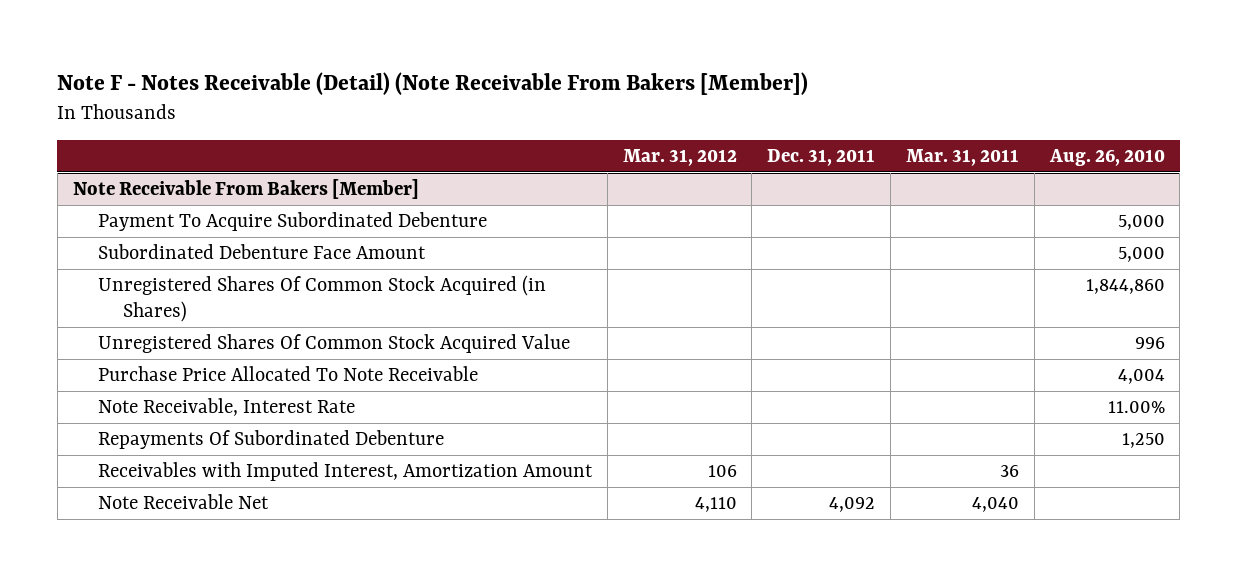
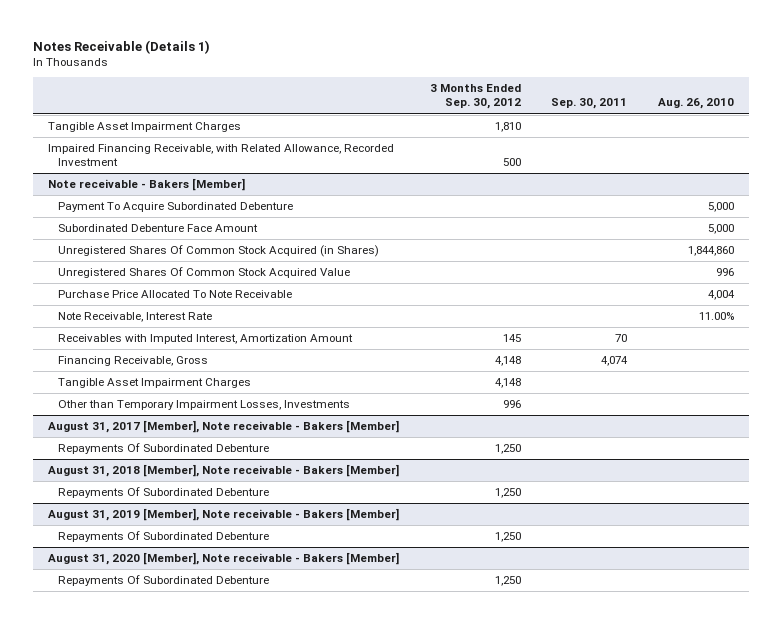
- Note F - Notes Receivable (Detail) (Note Receivable From Bakers [Member])
+ Notes Receivable (Details 1)
- | Mar. 31, 2012 | Dec. 31, 2011 | Mar. 31, 2011 | Aug. 26, 2010
+ | 3 Months Ended Sep. 30, 2012 | Sep. 30, 2011 | Aug. 26, 2010
- Note Receivable From Bakers [Member]
+ Tangible Asset Impairment Charges | 1,810 | |
+ Impaired Financing Receivable, with Related Allowance, Recorded Investment | 500 | |
+ Note receivable - Bakers [Member]
- Repayments Of Subordinated Debenture | | | | 1,250
- Note Receivable Net | 4,110 | 4,092 | 4,040 |
+ Financing Receivable, Gross | 4,148 | 4,074 |
+ Tangible Asset Impairment Charges | 4,148 | |
+ Other than Temporary Impairment Losses, Investments | 996 | |
+ August 31, 2017 [Member], Note receivable - Bakers [Member]
+ Repayments Of Subordinated Debenture | 1,250 | |
+ August 31, 2018 [Member], Note receivable - Bakers [Member]
+ Repayments Of Subordinated Debenture | 1,250 | |
+ August 31, 2019 [Member], Note receivable - Bakers [Member]
+ Repayments Of Subordinated Debenture | 1,250 | |
+ August 31, 2020 [Member], Note receivable - Bakers [Member]
+ Repayments Of Subordinated Debenture | 1,250 | |

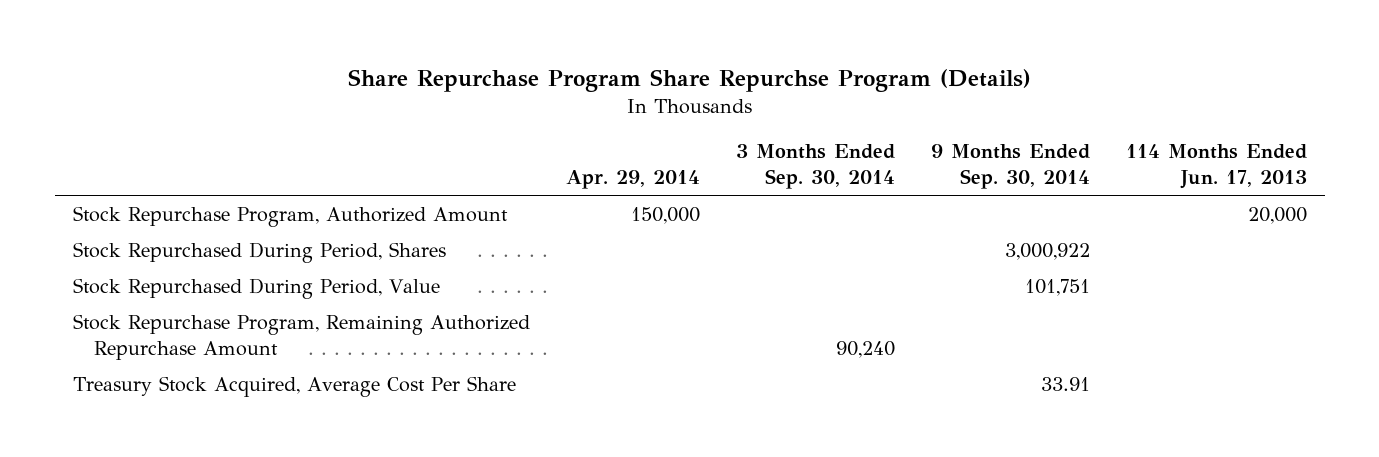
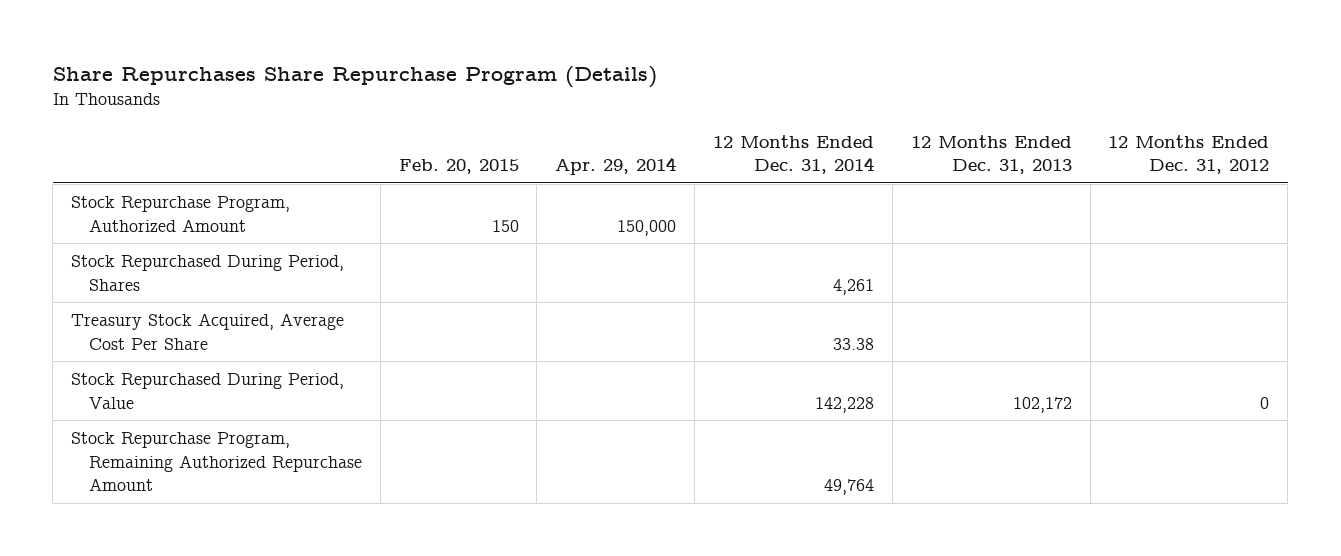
- Share Repurchase Program Share Repurchse Program (Details)
+ Share Repurchases Share Repurchase Program (Details)
- | Apr. 29, 2014 | 3 Months Ended Sep. 30, 2014 | 9 Months Ended Sep. 30, 2014 | 114 Months Ended Jun. 17, 2013
+ | Feb. 20, 2015 | Apr. 29, 2014 | 12 Months Ended Dec. 31, 2014 | 12 Months Ended Dec. 31, 2013 | 12 Months Ended Dec. 31, 2012
moved up: Treasury Stock Acquired, Average Cost Per Share | | | 33.38 | |

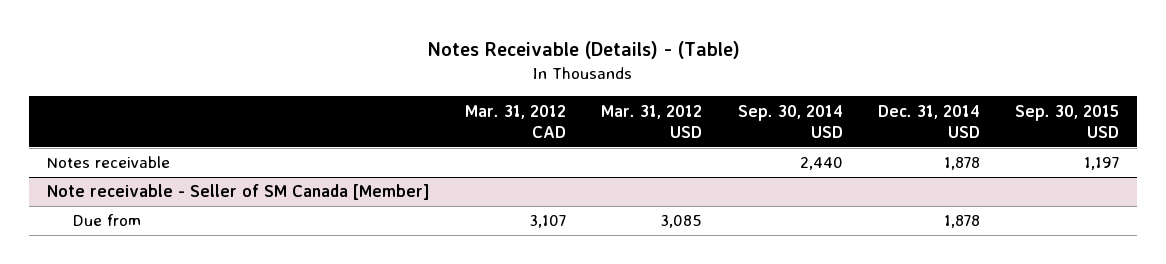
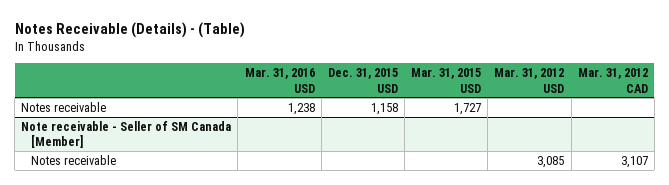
- | Mar. 31, 2012 CAD | Mar. 31, 2012 USD | Sep. 30, 2014 USD | Dec. 31, 2014 USD | Sep. 30, 2015 USD
+ | Mar. 31, 2016 USD | Dec. 31, 2015 USD | Mar. 31, 2015 USD | Mar. 31, 2012 USD | Mar. 31, 2012 CAD
@ Note receivable - Seller of SM Canada [Member]
- Due from | 3,107 | 3,085 | | 1,878 |
+ Notes receivable | | | | 3,085 | 3,107

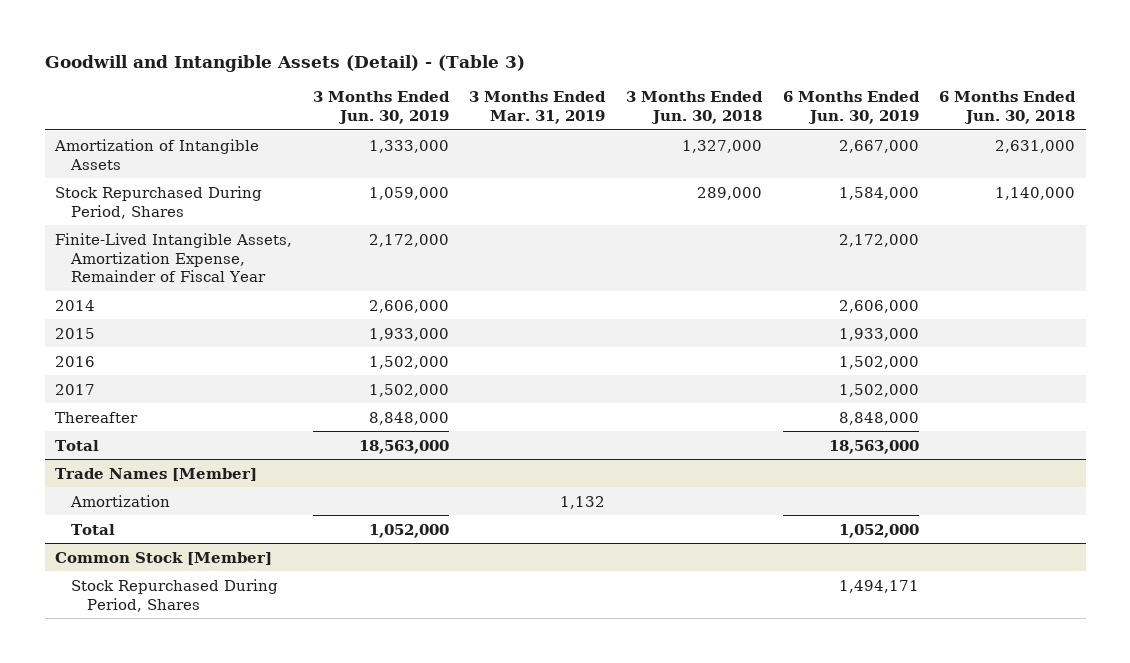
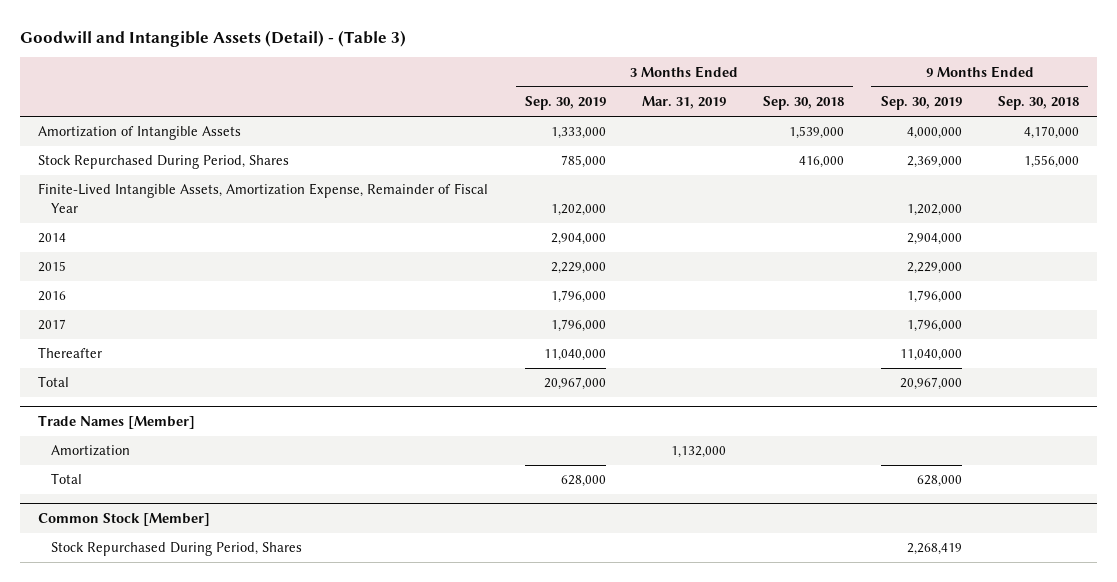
- | 3 Months Ended Jun. 30, 2019 | 3 Months Ended Mar. 31, 2019 | 3 Months Ended Jun. 30, 2018 | 6 Months Ended Jun. 30, 2019 | 6 Months Ended Jun. 30, 2018
+ | 3 Months Ended Sep. 30, 2019 | 3 Months Ended Mar. 31, 2019 | 3 Months Ended Sep. 30, 2018 | 9 Months Ended Sep. 30, 2019 | 9 Months Ended Sep. 30, 2018
@ Trade Names [Member]
- Amortization | | 1,132 | | |
+ Amortization | | 1,132,000 | | |

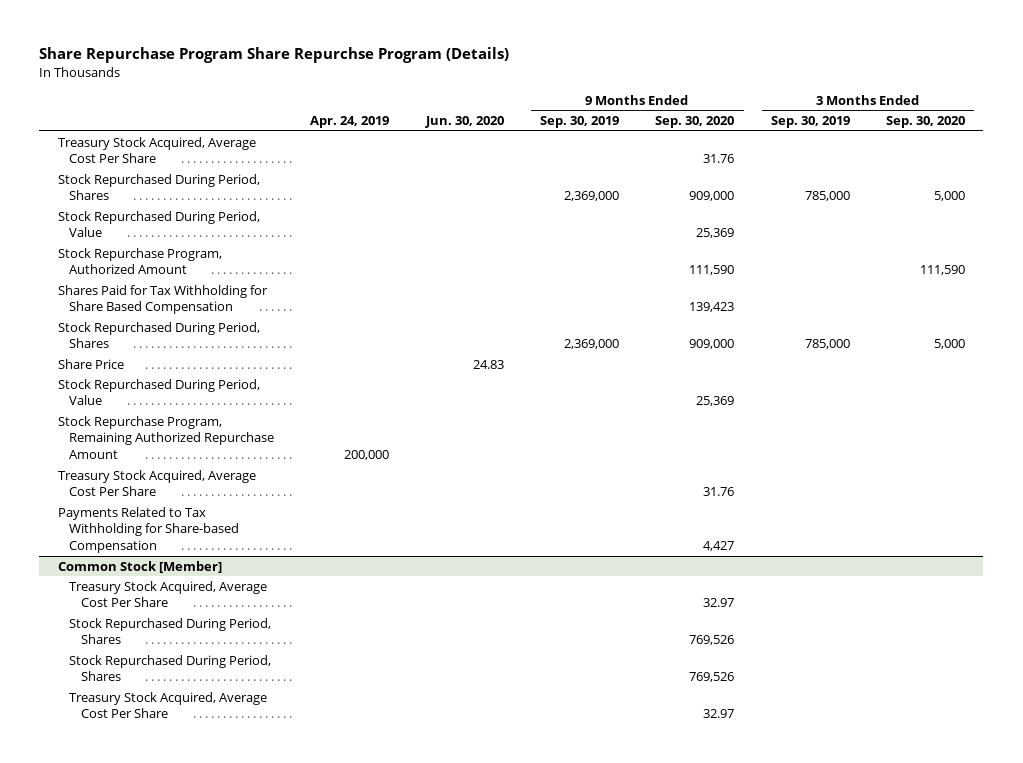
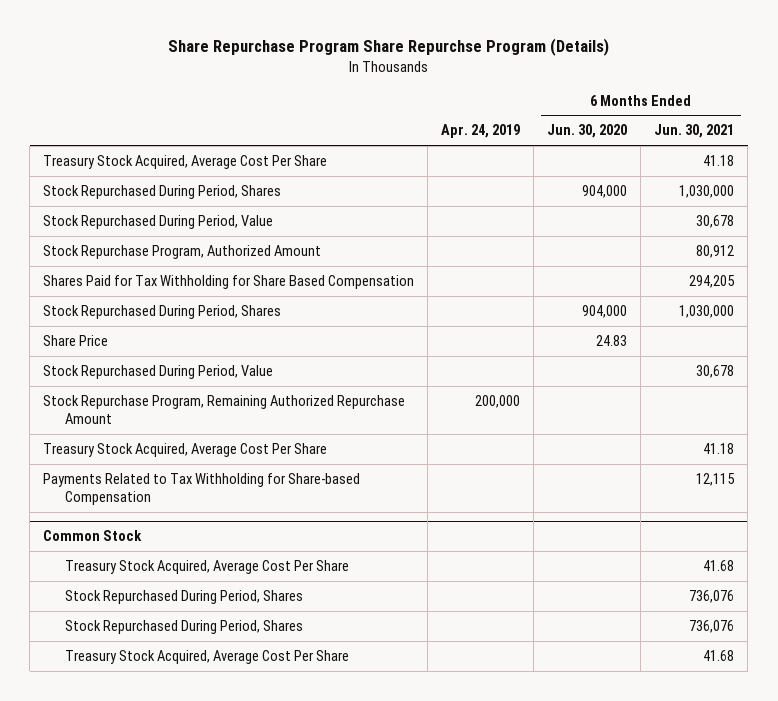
- | Apr. 24, 2019 | Jun. 30, 2020 | 9 Months Ended Sep. 30, 2019 | 9 Months Ended Sep. 30, 2020 | 3 Months Ended Sep. 30, 2019 | 3 Months Ended Sep. 30, 2020
+ | Apr. 24, 2019 | 6 Months Ended Jun. 30, 2020 | 6 Months Ended Jun. 30, 2021
- Common Stock [Member]
+ Common Stock

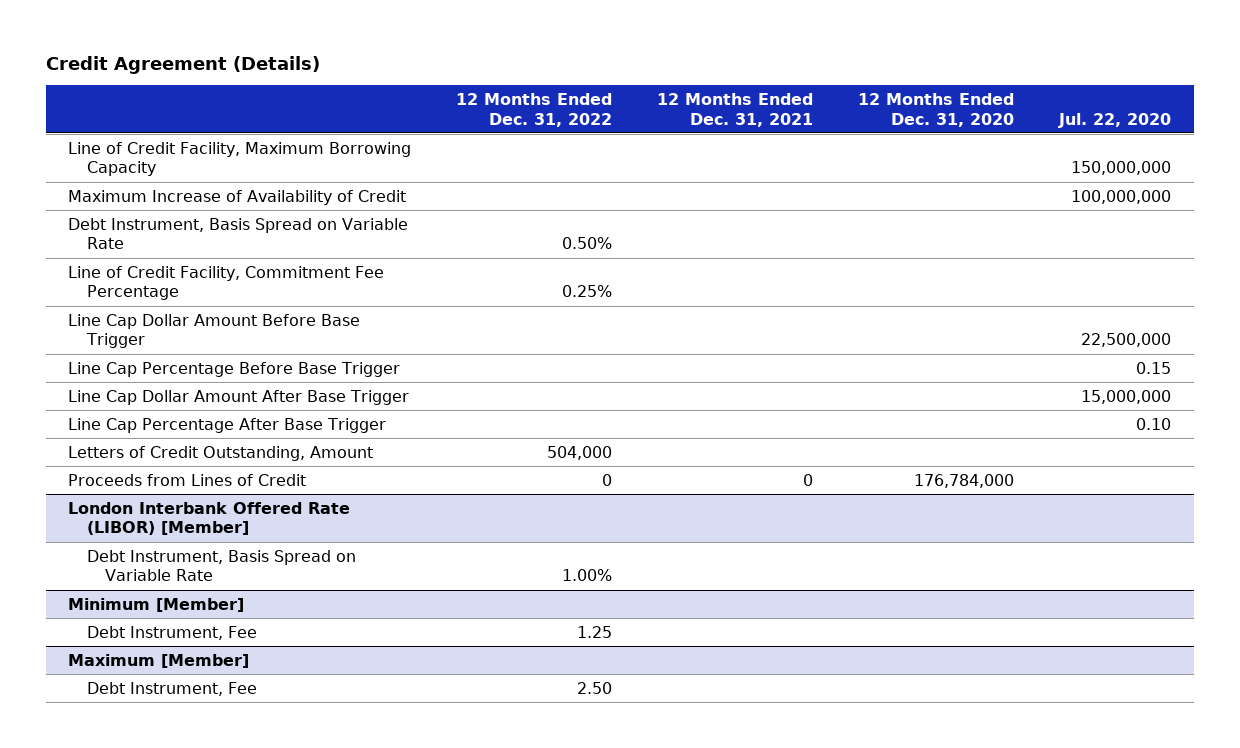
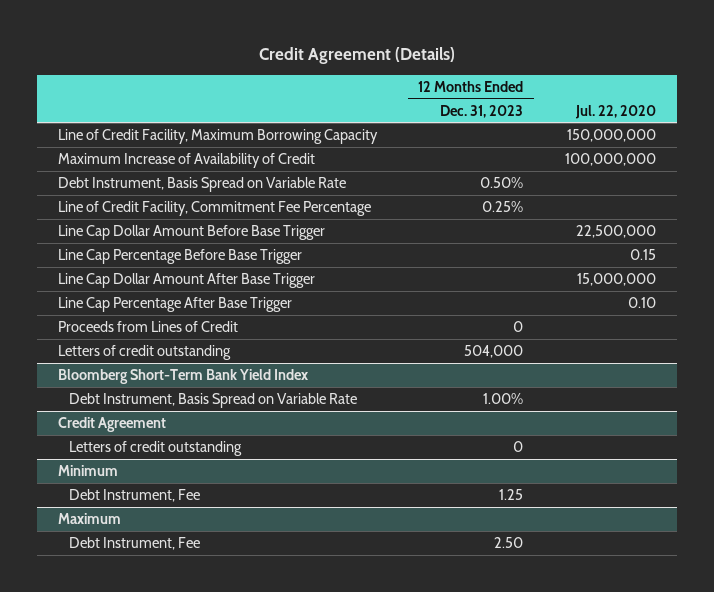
- | 12 Months Ended Dec. 31, 2022 | 12 Months Ended Dec. 31, 2021 | 12 Months Ended Dec. 31, 2020 | Jul. 22, 2020
+ | 12 Months Ended Dec. 31, 2023 | Jul. 22, 2020
- Letters of Credit Outstanding, Amount | 504,000 | | |
- London Interbank Offered Rate (LIBOR) [Member]
- Debt Instrument, Basis Spread on Variable Rate | 1.00% | | |
- Minimum [Member]
+ Letters of credit outstanding | 504,000 |
+ Bloomberg Short-Term Bank Yield Index
+ Debt Instrument, Basis Spread on Variable Rate | 1.00% |
+ Credit Agreement
+ Letters of credit outstanding | 0 |
+ Minimum
- Maximum [Member]
+ Maximum

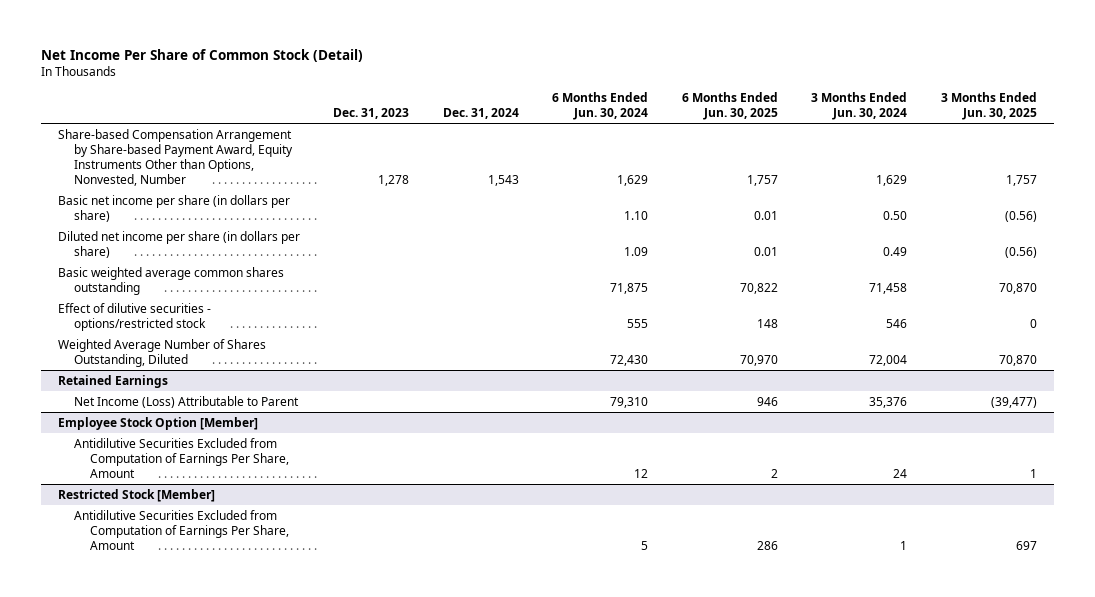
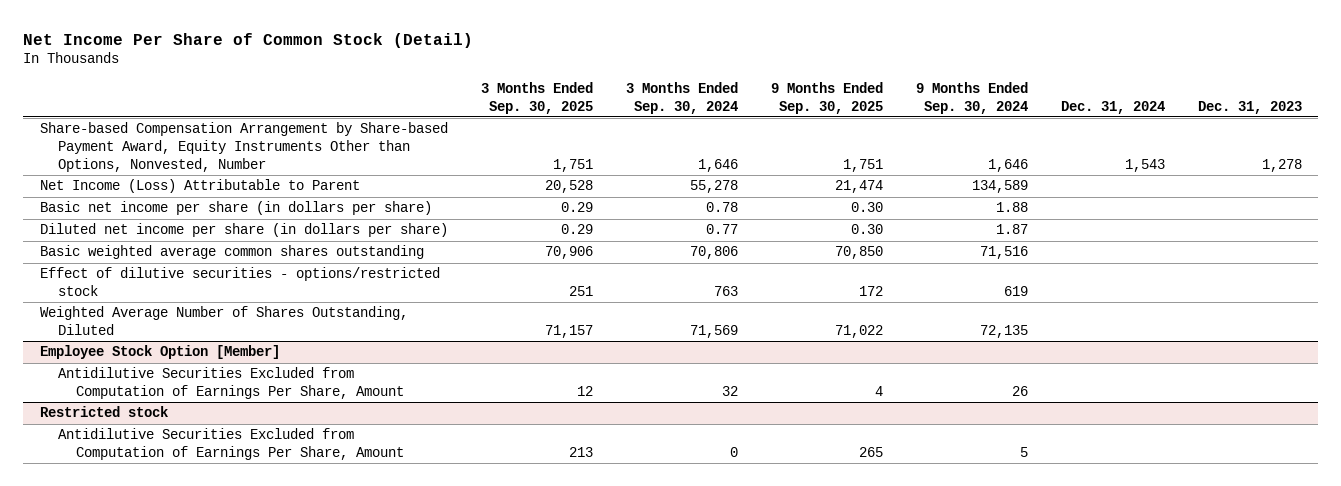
- | Dec. 31, 2023 | Dec. 31, 2024 | 6 Months Ended Jun. 30, 2024 | 6 Months Ended Jun. 30, 2025 | 3 Months Ended Jun. 30, 2024 | 3 Months Ended Jun. 30, 2025
+ | 3 Months Ended Sep. 30, 2025 | 3 Months Ended Sep. 30, 2024 | 9 Months Ended Sep. 30, 2025 | 9 Months Ended Sep. 30, 2024 | Dec. 31, 2024 | Dec. 31, 2023
+ Net Income (Loss) Attributable to Parent | 20,528 | 55,278 | 21,474 | 134,589 | |
- Retained Earnings
- Net Income (Loss) Attributable to Parent | | | 79,310 | 946 | 35,376 | (39,477)
- Restricted Stock [Member]
+ Restricted stock

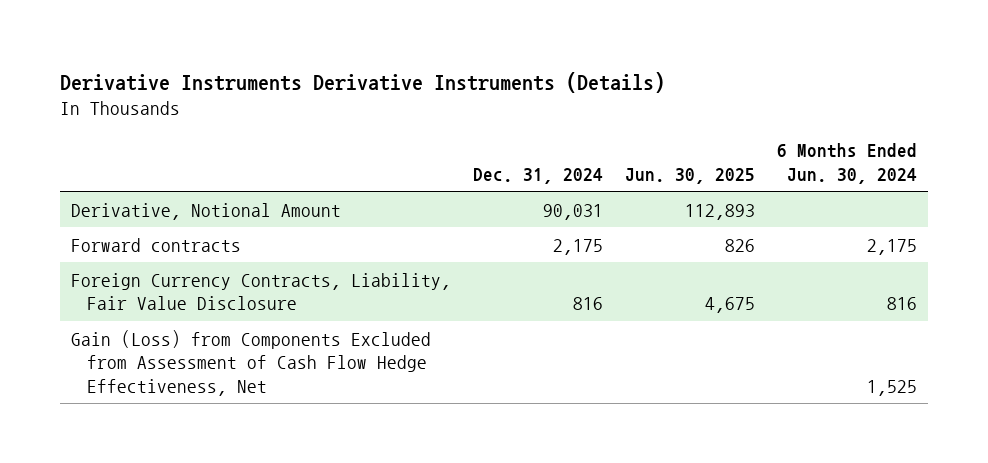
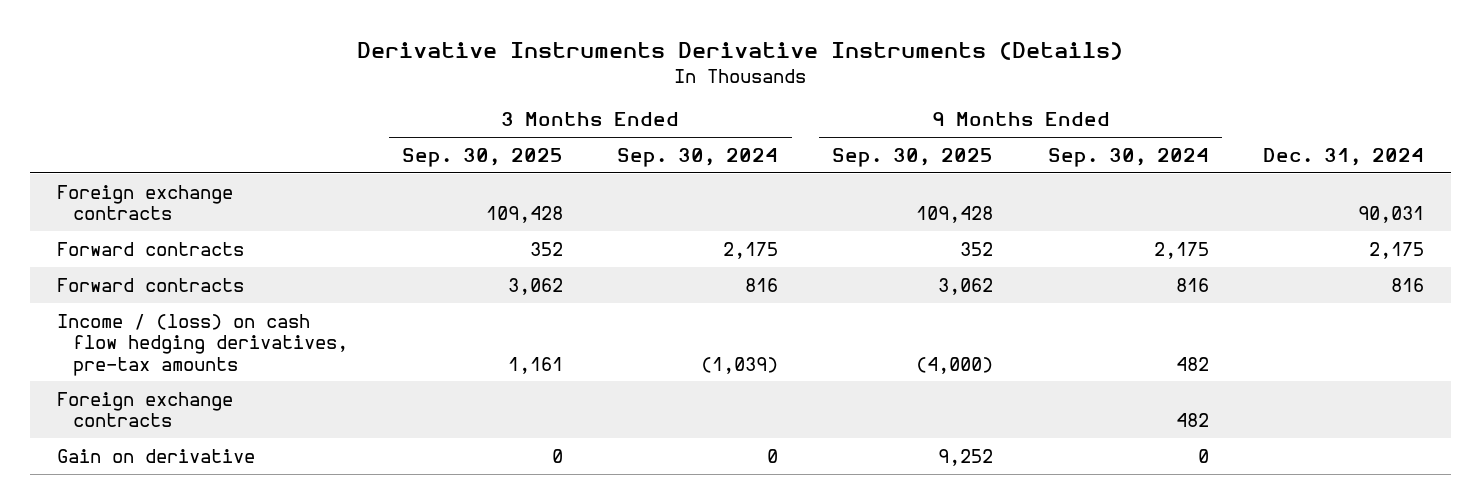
- | Dec. 31, 2024 | Jun. 30, 2025 | 6 Months Ended Jun. 30, 2024
+ | 3 Months Ended Sep. 30, 2025 | 3 Months Ended Sep. 30, 2024 | 9 Months Ended Sep. 30, 2025 | 9 Months Ended Sep. 30, 2024 | Dec. 31, 2024
- Derivative, Notional Amount | 90,031 | 112,893 |
+ Foreign exchange contracts | 109,428 | | 109,428 | | 90,031
- Foreign Currency Contracts, Liability, Fair Value Disclosure | 816 | 4,675 | 816
- Gain (Loss) from Components Excluded from Assessment of Cash Flow Hedge Effectiveness, Net | | | 1,525
+ Forward contracts | 3,062 | 816 | 3,062 | 816 | 816
+ Income / (loss) on cash flow hedging derivatives, pre-tax amounts | 1,161 | (1,039) | (4,000) | 482 |
+ Foreign exchange contracts | | | | 482 |
+ Gain on derivative | 0 | 0 | 9,252 | 0 |

